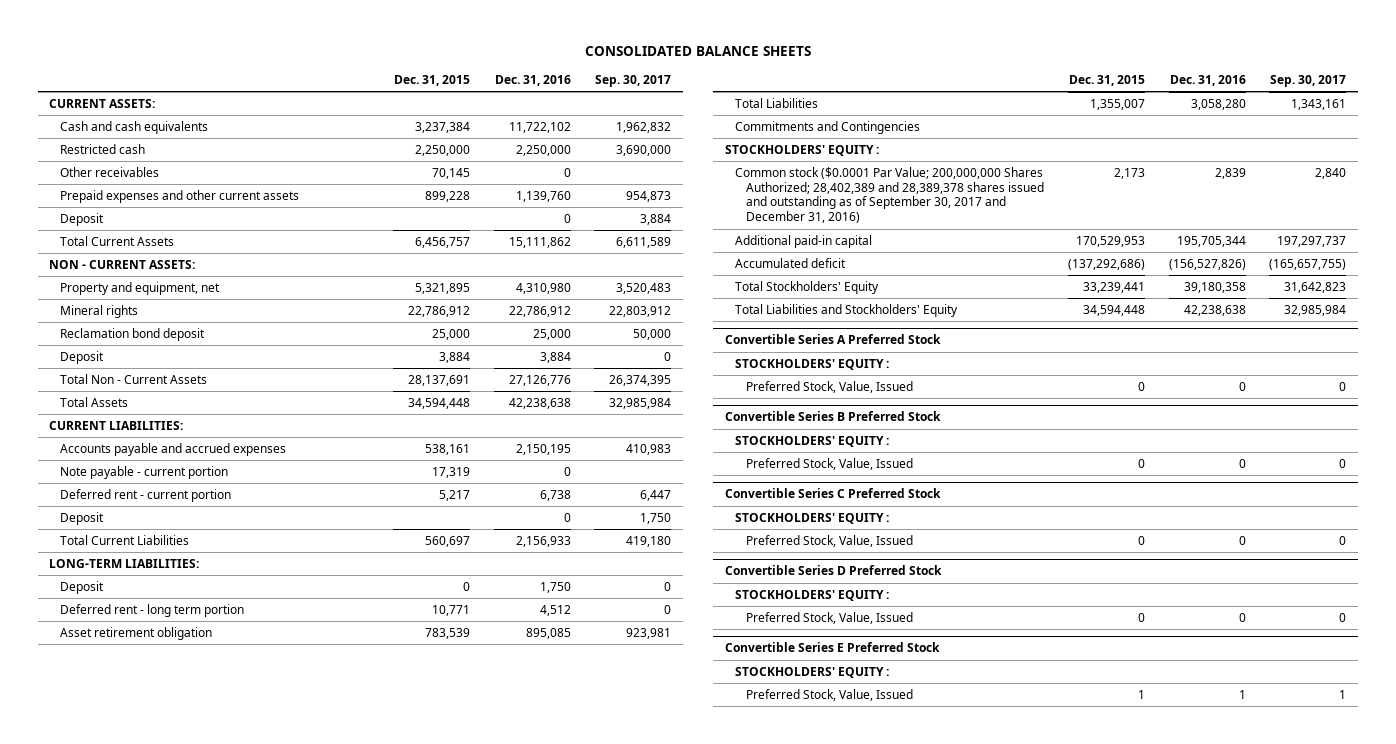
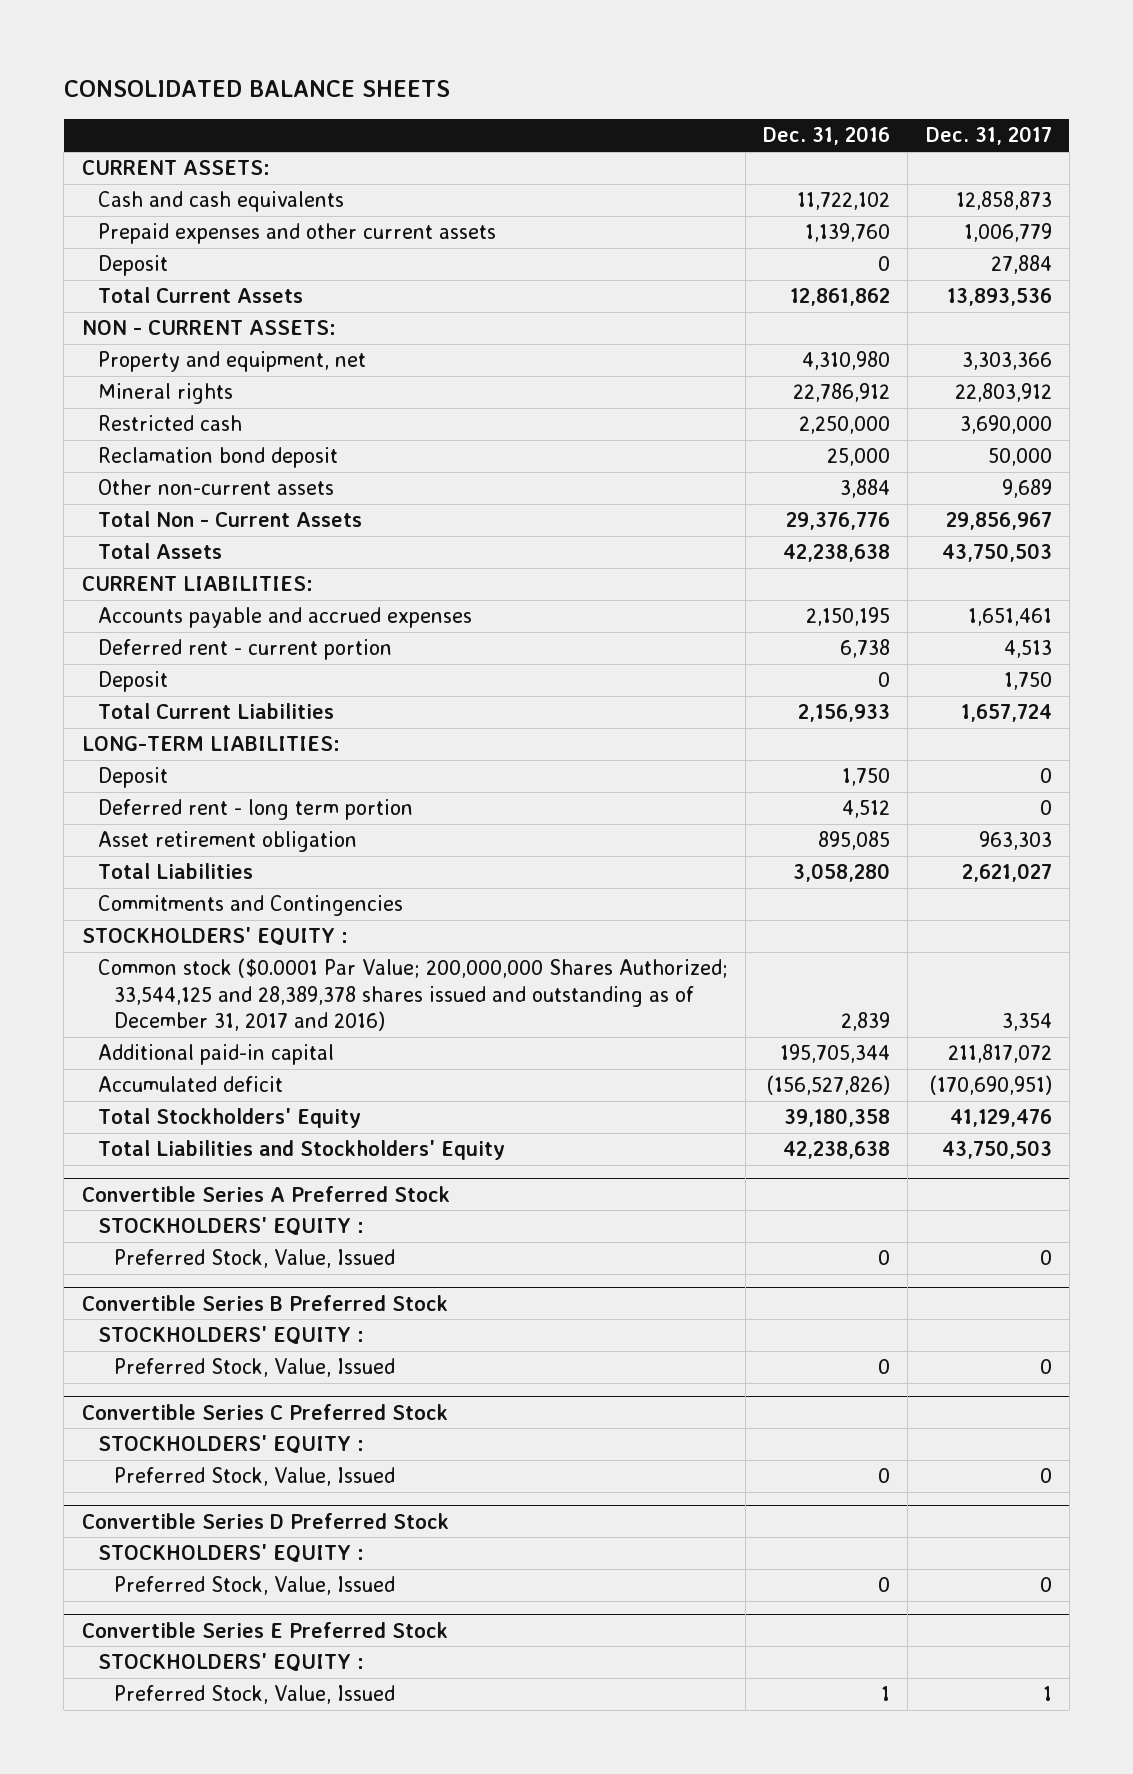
- | Dec. 31, 2015 | Dec. 31, 2016 | Sep. 30, 2017
+ | Dec. 31, 2016 | Dec. 31, 2017
- Other receivables | 70,145 | 0 |
- Total Current Assets | 6,456,757 | 15,111,862 | 6,611,589
+ Total Current Assets | 12,861,862 | 13,893,536
moved down: Restricted cash | 2,250,000 | 3,690,000
- Deposit | 3,884 | 3,884 | 0
- Total Non - Current Assets | 28,137,691 | 27,126,776 | 26,374,395
+ Other non-current assets | 3,884 | 9,689
+ Total Non - Current Assets | 29,376,776 | 29,856,967
- Note payable - current portion | 17,319 | 0 |
- Common stock ($0.0001 Par Value; 200,000,000 Shares Authorized; 28,402,389 and 28,389,378 shares issued and outstanding as of September 30, 2017 and December 31, 2016) | 2,173 | 2,839 | 2,840
+ Common stock ($0.0001 Par Value; 200,000,000 Shares Authorized; 33,544,125 and 28,389,378 shares issued and outstanding as of December 31, 2017 and 2016) | 2,839 | 3,354

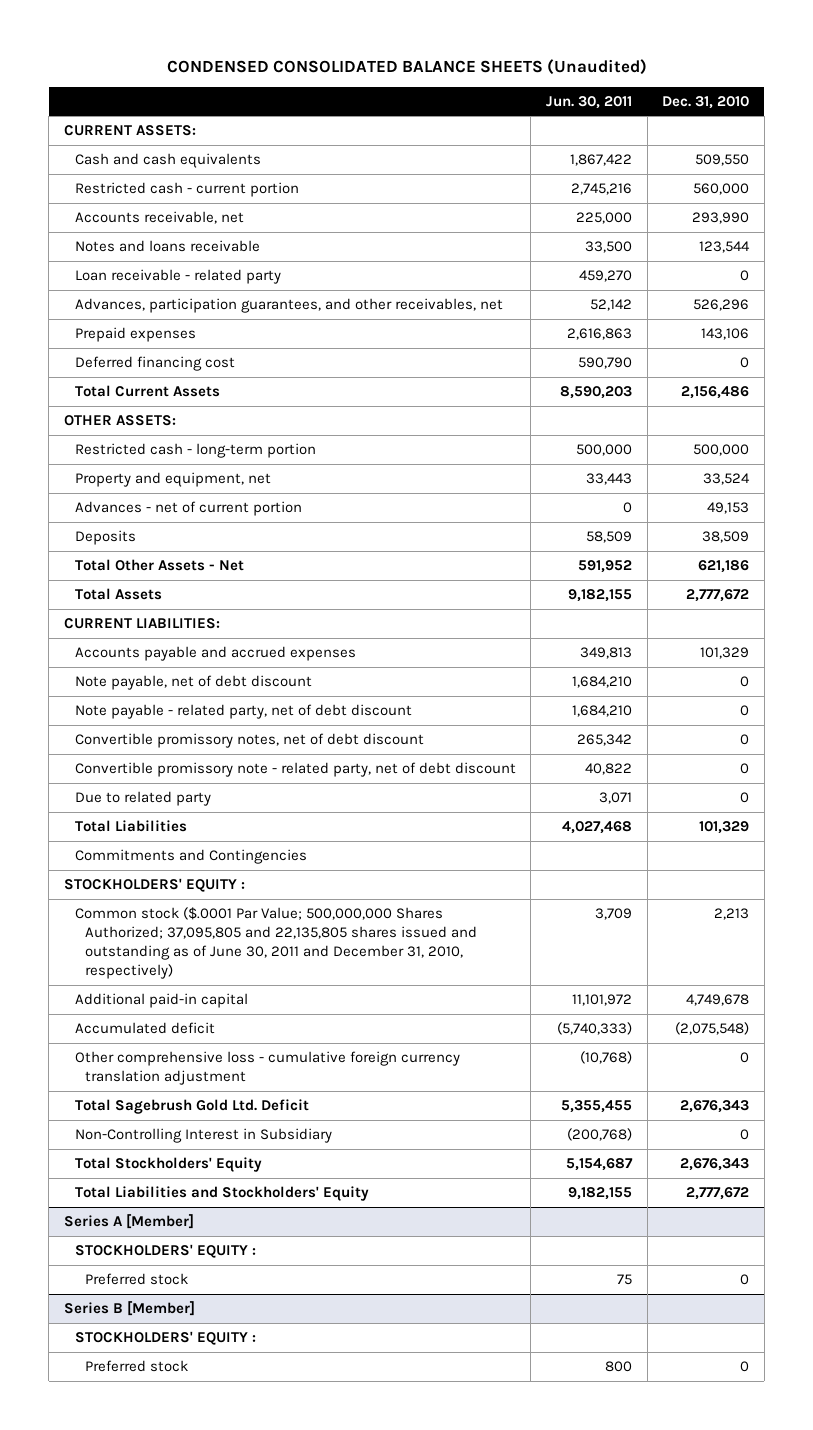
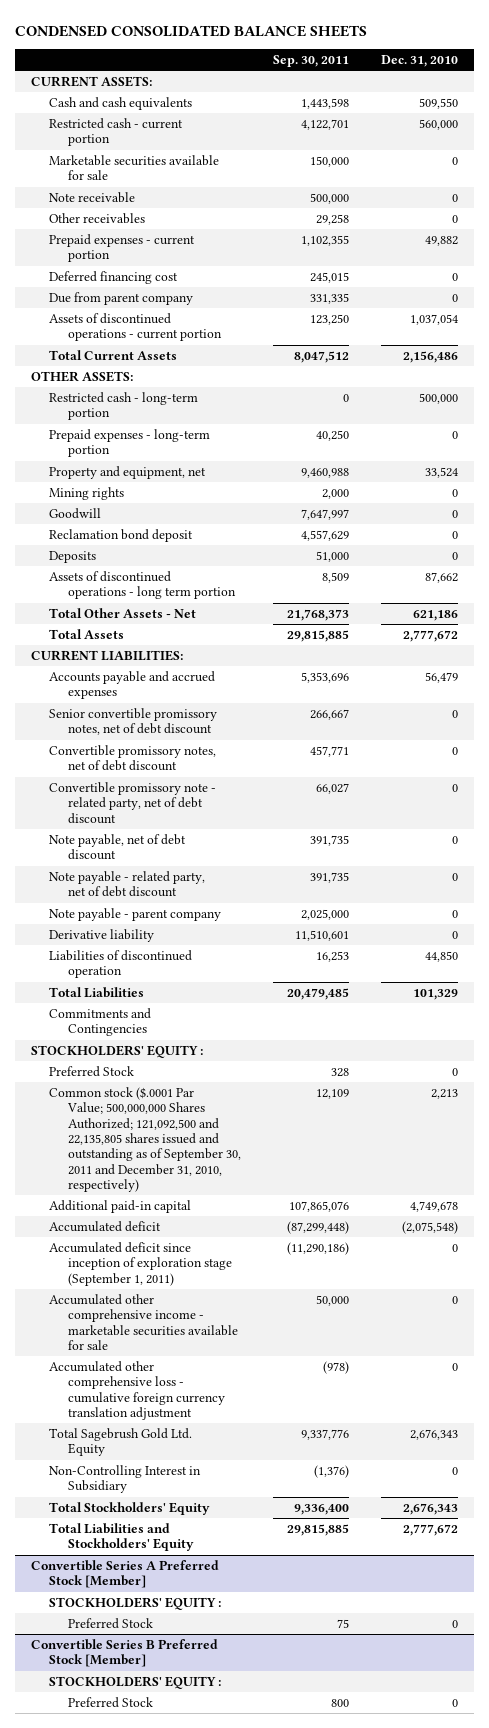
- CONDENSED CONSOLIDATED BALANCE SHEETS (Unaudited)
+ CONDENSED CONSOLIDATED BALANCE SHEETS
- | Jun. 30, 2011 | Dec. 31, 2010
+ | Sep. 30, 2011 | Dec. 31, 2010
- Accounts receivable, net | 225,000 | 293,990
- Notes and loans receivable | 33,500 | 123,544
- Loan receivable - related party | 459,270 | 0
- Advances, participation guarantees, and other receivables, net | 52,142 | 526,296
- Prepaid expenses | 2,616,863 | 143,106
+ Marketable securities available for sale | 150,000 | 0
+ Note receivable | 500,000 | 0
+ Other receivables | 29,258 | 0
+ Prepaid expenses - current portion | 1,102,355 | 49,882
+ Due from parent company | 331,335 | 0
+ Assets of discontinued operations - current portion | 123,250 | 1,037,054
+ Prepaid expenses - long-term portion | 40,250 | 0
- Advances - net of current portion | 0 | 49,153
- Deposits | 58,509 | 38,509
+ Mining rights | 2,000 | 0
+ Goodwill | 7,647,997 | 0
+ Reclamation bond deposit | 4,557,629 | 0
+ Deposits | 51,000 | 0
+ Assets of discontinued operations - long term portion | 8,509 | 87,662
- Accounts payable and accrued expenses | 349,813 | 101,329
+ Accounts payable and accrued expenses | 5,353,696 | 56,479
+ Senior convertible promissory notes, net of debt discount | 266,667 | 0
- Due to related party | 3,071 | 0
moved down: Note payable, net of debt discount | 391,735 | 0
moved down: Note payable - related party, net of debt discount | 391,735 | 0
+ Note payable - parent company | 2,025,000 | 0
+ Derivative liability | 11,510,601 | 0
+ Liabilities of discontinued operation | 16,253 | 44,850
- Common stock ($.0001 Par Value; 500,000,000 Shares Authorized; 37,095,805 and 22,135,805 shares issued and outstanding as of June 30, 2011 and December 31, 2010, respectively) | 3,709 | 2,213
+ Preferred Stock | 328 | 0
+ Common stock ($.0001 Par Value; 500,000,000 Shares Authorized; 121,092,500 and 22,135,805 shares issued and outstanding as of September 30, 2011 and December 31, 2010, respectively) | 12,109 | 2,213
- Other comprehensive loss - cumulative foreign currency translation adjustment | (10,768) | 0
- Total Sagebrush Gold Ltd. Deficit | 5,355,455 | 2,676,343
+ Accumulated deficit since inception of exploration stage (September 1, 2011) | (11,290,186) | 0
+ Accumulated other comprehensive income - marketable securities available for sale | 50,000 | 0
+ Accumulated other comprehensive loss - cumulative foreign currency translation adjustment | (978) | 0
+ Total Sagebrush Gold Ltd. Equity | 9,337,776 | 2,676,343
- Series A [Member]
+ Convertible Series A Preferred Stock [Member]
- Preferred stock | 75 | 0
- Series B [Member]
+ Preferred Stock | 75 | 0
+ Convertible Series B Preferred Stock [Member]
- Preferred stock | 800 | 0
+ Preferred Stock | 800 | 0

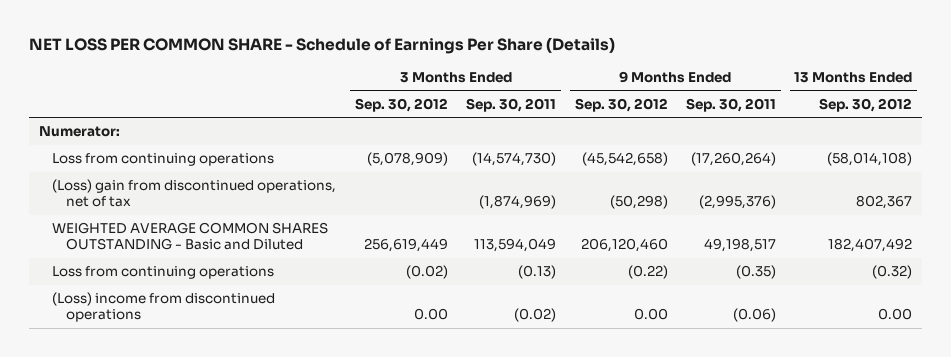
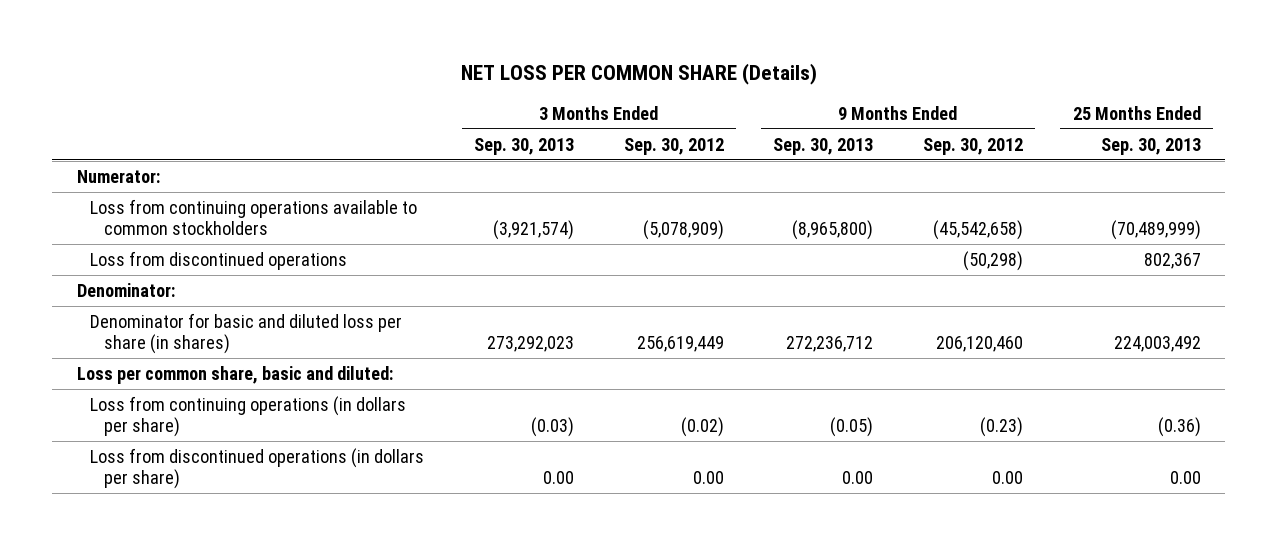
- NET LOSS PER COMMON SHARE - Schedule of Earnings Per Share (Details)
+ NET LOSS PER COMMON SHARE (Details)
- | 3 Months Ended Sep. 30, 2012 | 3 Months Ended Sep. 30, 2011 | 9 Months Ended Sep. 30, 2012 | 9 Months Ended Sep. 30, 2011 | 13 Months Ended Sep. 30, 2012
+ | 3 Months Ended Sep. 30, 2013 | 3 Months Ended Sep. 30, 2012 | 9 Months Ended Sep. 30, 2013 | 9 Months Ended Sep. 30, 2012 | 25 Months Ended Sep. 30, 2013
- Loss from continuing operations | (5,078,909) | (14,574,730) | (45,542,658) | (17,260,264) | (58,014,108)
- (Loss) gain from discontinued operations, net of tax | | (1,874,969) | (50,298) | (2,995,376) | 802,367
- WEIGHTED AVERAGE COMMON SHARES OUTSTANDING - Basic and Diluted | 256,619,449 | 113,594,049 | 206,120,460 | 49,198,517 | 182,407,492
- Loss from continuing operations | (0.02) | (0.13) | (0.22) | (0.35) | (0.32)
- (Loss) income from discontinued operations | 0.00 | (0.02) | 0.00 | (0.06) | 0.00
+ Loss from continuing operations available to common stockholders | (3,921,574) | (5,078,909) | (8,965,800) | (45,542,658) | (70,489,999)
+ Loss from discontinued operations | | | | (50,298) | 802,367
+ Denominator:
+ Denominator for basic and diluted loss per share (in shares) | 273,292,023 | 256,619,449 | 272,236,712 | 206,120,460 | 224,003,492
+ Loss per common share, basic and diluted:
+ Loss from continuing operations (in dollars per share) | (0.03) | (0.02) | (0.05) | (0.23) | (0.36)
+ Loss from discontinued operations (in dollars per share) | 0.00 | 0.00 | 0.00 | 0.00 | 0.00

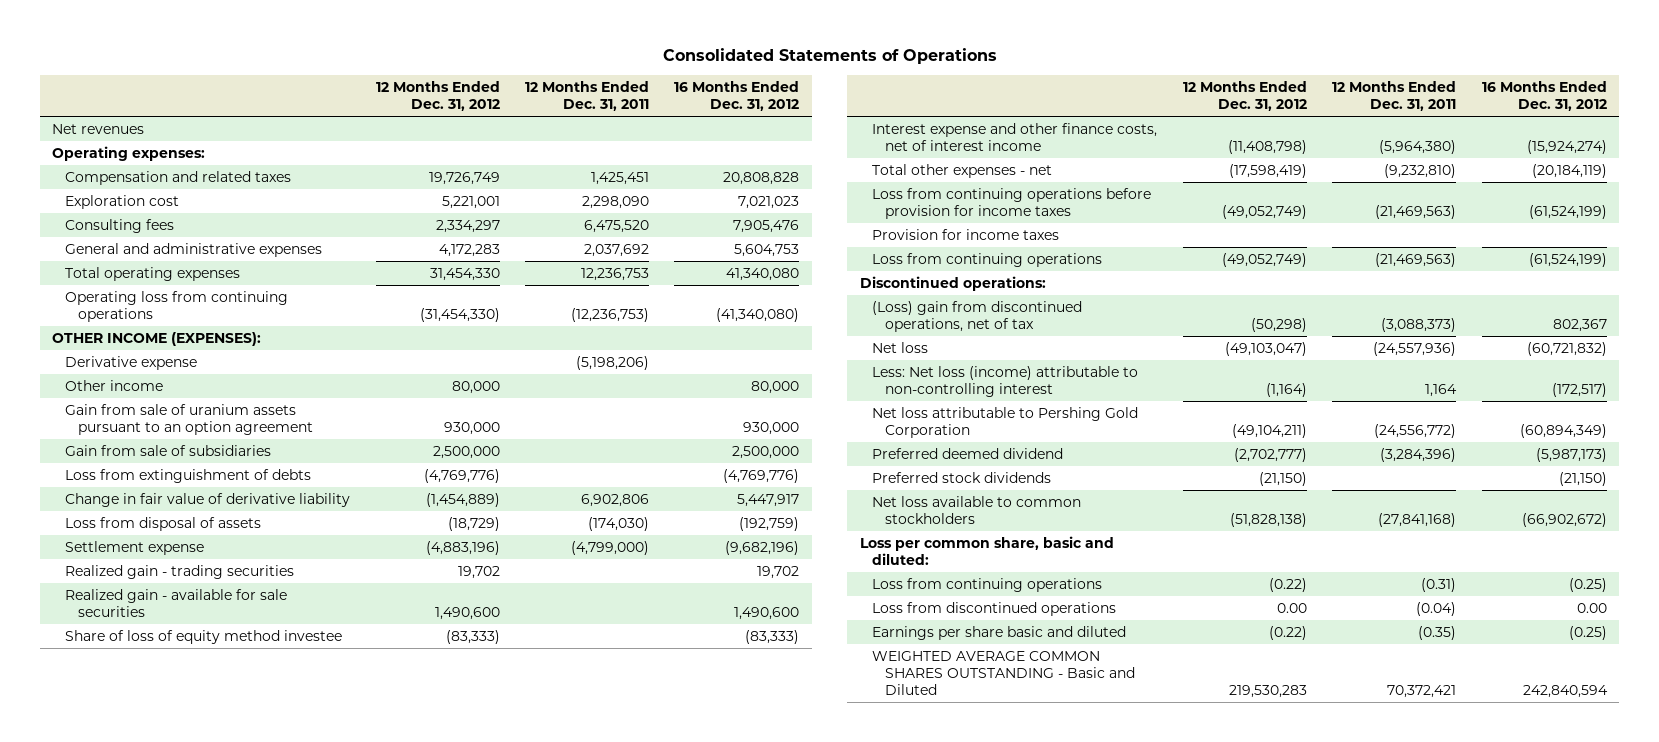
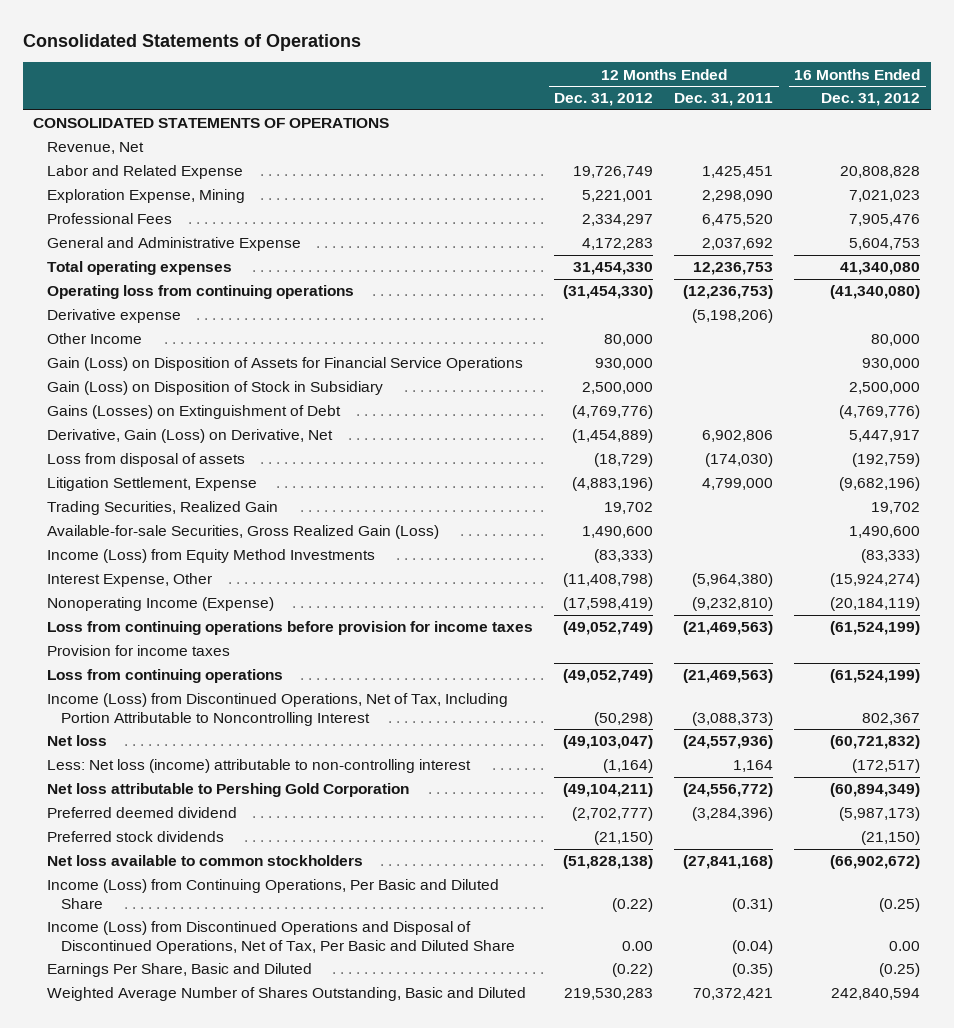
- Net revenues
- Operating expenses:
- Compensation and related taxes | 19,726,749 | 1,425,451 | 20,808,828
- Exploration cost | 5,221,001 | 2,298,090 | 7,021,023
- Consulting fees | 2,334,297 | 6,475,520 | 7,905,476
- General and administrative expenses | 4,172,283 | 2,037,692 | 5,604,753
+ CONSOLIDATED STATEMENTS OF OPERATIONS
+ Revenue, Net
+ Labor and Related Expense | 19,726,749 | 1,425,451 | 20,808,828
+ Exploration Expense, Mining | 5,221,001 | 2,298,090 | 7,021,023
+ Professional Fees | 2,334,297 | 6,475,520 | 7,905,476
+ General and Administrative Expense | 4,172,283 | 2,037,692 | 5,604,753
- OTHER INCOME (EXPENSES):
- Other income | 80,000 | | 80,000
- Gain from sale of uranium assets pursuant to an option agreement | 930,000 | | 930,000
- Gain from sale of subsidiaries | 2,500,000 | | 2,500,000
- Loss from extinguishment of debts | (4,769,776) | | (4,769,776)
- Change in fair value of derivative liability | (1,454,889) | 6,902,806 | 5,447,917
+ Other Income | 80,000 | | 80,000
+ Gain (Loss) on Disposition of Assets for Financial Service Operations | 930,000 | | 930,000
+ Gain (Loss) on Disposition of Stock in Subsidiary | 2,500,000 | | 2,500,000
+ Gains (Losses) on Extinguishment of Debt | (4,769,776) | | (4,769,776)
+ Derivative, Gain (Loss) on Derivative, Net | (1,454,889) | 6,902,806 | 5,447,917
- Settlement expense | (4,883,196) | (4,799,000) | (9,682,196)
- Realized gain - trading securities | 19,702 | | 19,702
- Realized gain - available for sale securities | 1,490,600 | | 1,490,600
- Share of loss of equity method investee | (83,333) | | (83,333)
- Interest expense and other finance costs, net of interest income | (11,408,798) | (5,964,380) | (15,924,274)
- Total other expenses - net | (17,598,419) | (9,232,810) | (20,184,119)
+ Litigation Settlement, Expense | (4,883,196) | 4,799,000 | (9,682,196)
+ Trading Securities, Realized Gain | 19,702 | | 19,702
+ Available-for-sale Securities, Gross Realized Gain (Loss) | 1,490,600 | | 1,490,600
+ Income (Loss) from Equity Method Investments | (83,333) | | (83,333)
+ Interest Expense, Other | (11,408,798) | (5,964,380) | (15,924,274)
+ Nonoperating Income (Expense) | (17,598,419) | (9,232,810) | (20,184,119)
- Discontinued operations:
- (Loss) gain from discontinued operations, net of tax | (50,298) | (3,088,373) | 802,367
+ Income (Loss) from Discontinued Operations, Net of Tax, Including Portion Attributable to Noncontrolling Interest | (50,298) | (3,088,373) | 802,367
- Loss per common share, basic and diluted:
- Loss from continuing operations | (0.22) | (0.31) | (0.25)
- Loss from discontinued operations | 0.00 | (0.04) | 0.00
- Earnings per share basic and diluted | (0.22) | (0.35) | (0.25)
- WEIGHTED AVERAGE COMMON SHARES OUTSTANDING - Basic and Diluted | 219,530,283 | 70,372,421 | 242,840,594
+ Income (Loss) from Continuing Operations, Per Basic and Diluted Share | (0.22) | (0.31) | (0.25)
+ Income (Loss) from Discontinued Operations and Disposal of Discontinued Operations, Net of Tax, Per Basic and Diluted Share | 0.00 | (0.04) | 0.00
+ Earnings Per Share, Basic and Diluted | (0.22) | (0.35) | (0.25)
+ Weighted Average Number of Shares Outstanding, Basic and Diluted | 219,530,283 | 70,372,421 | 242,840,594

